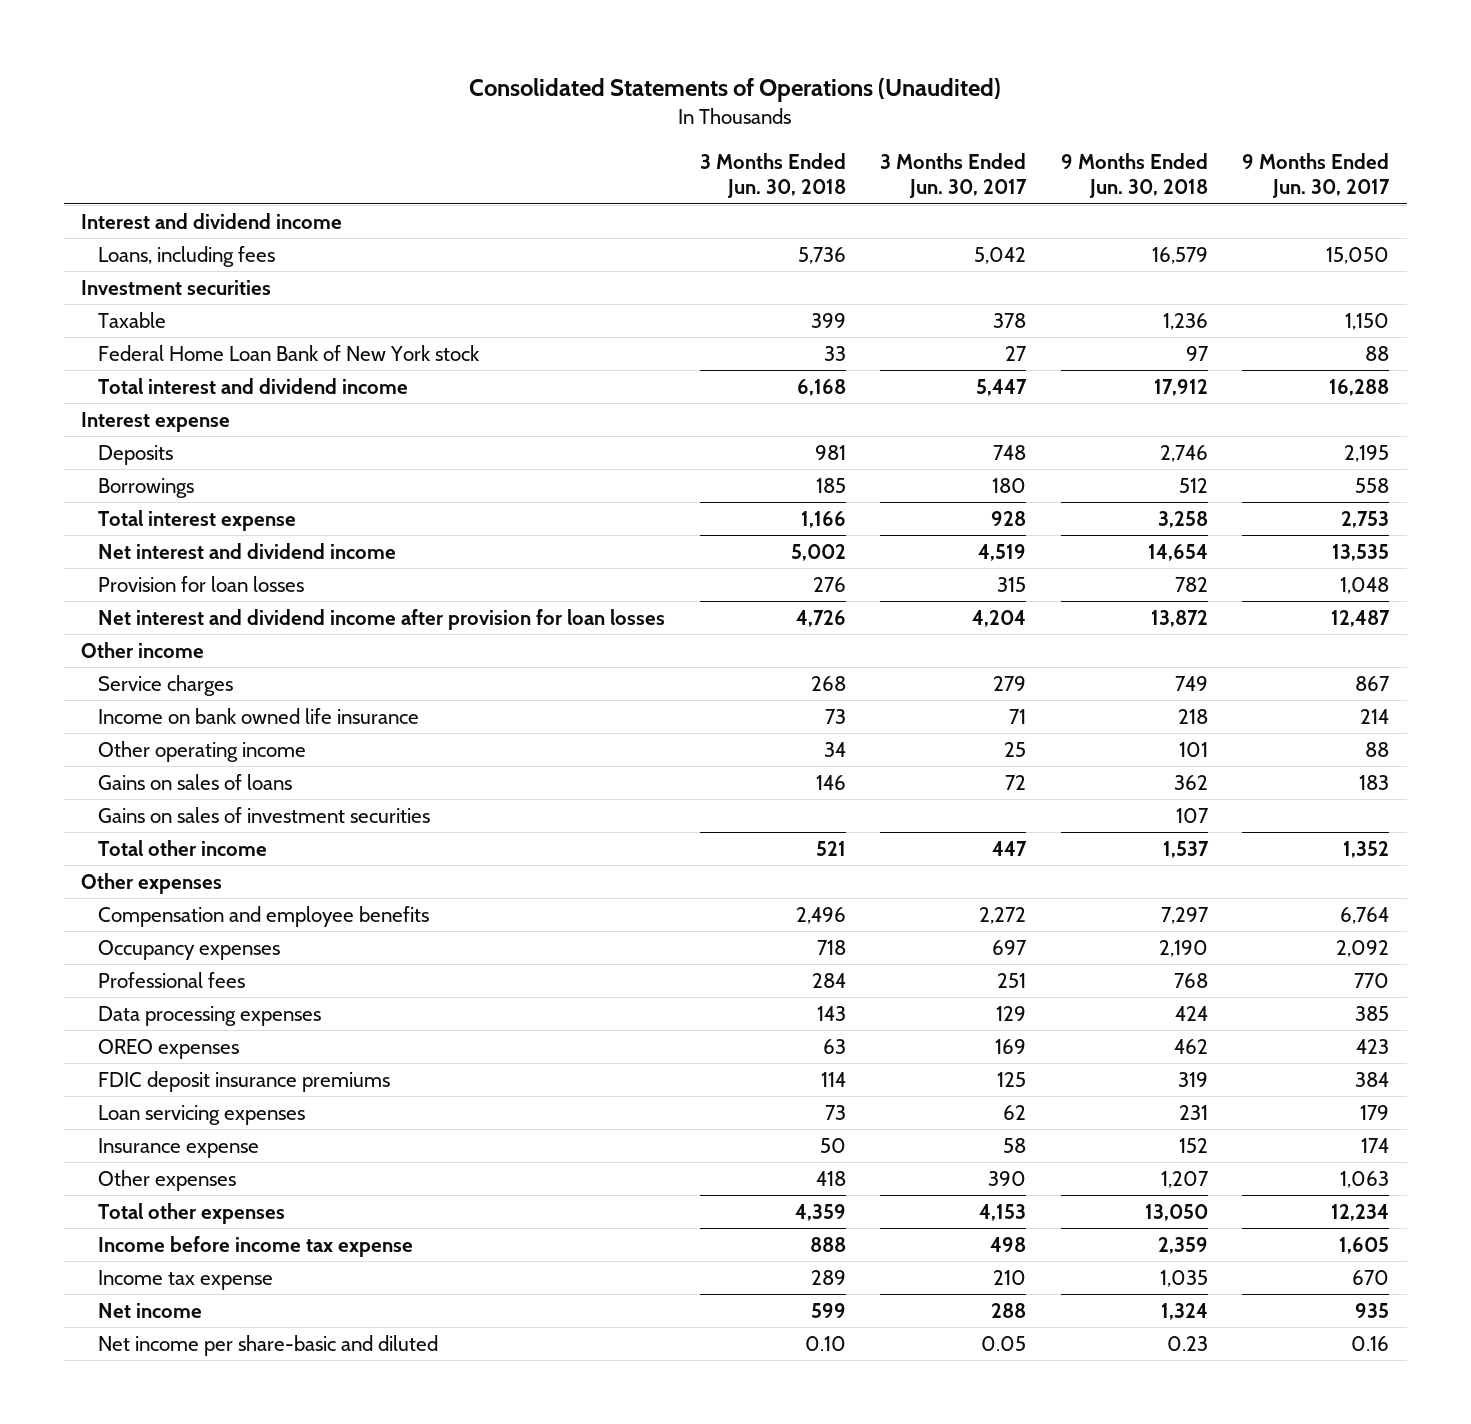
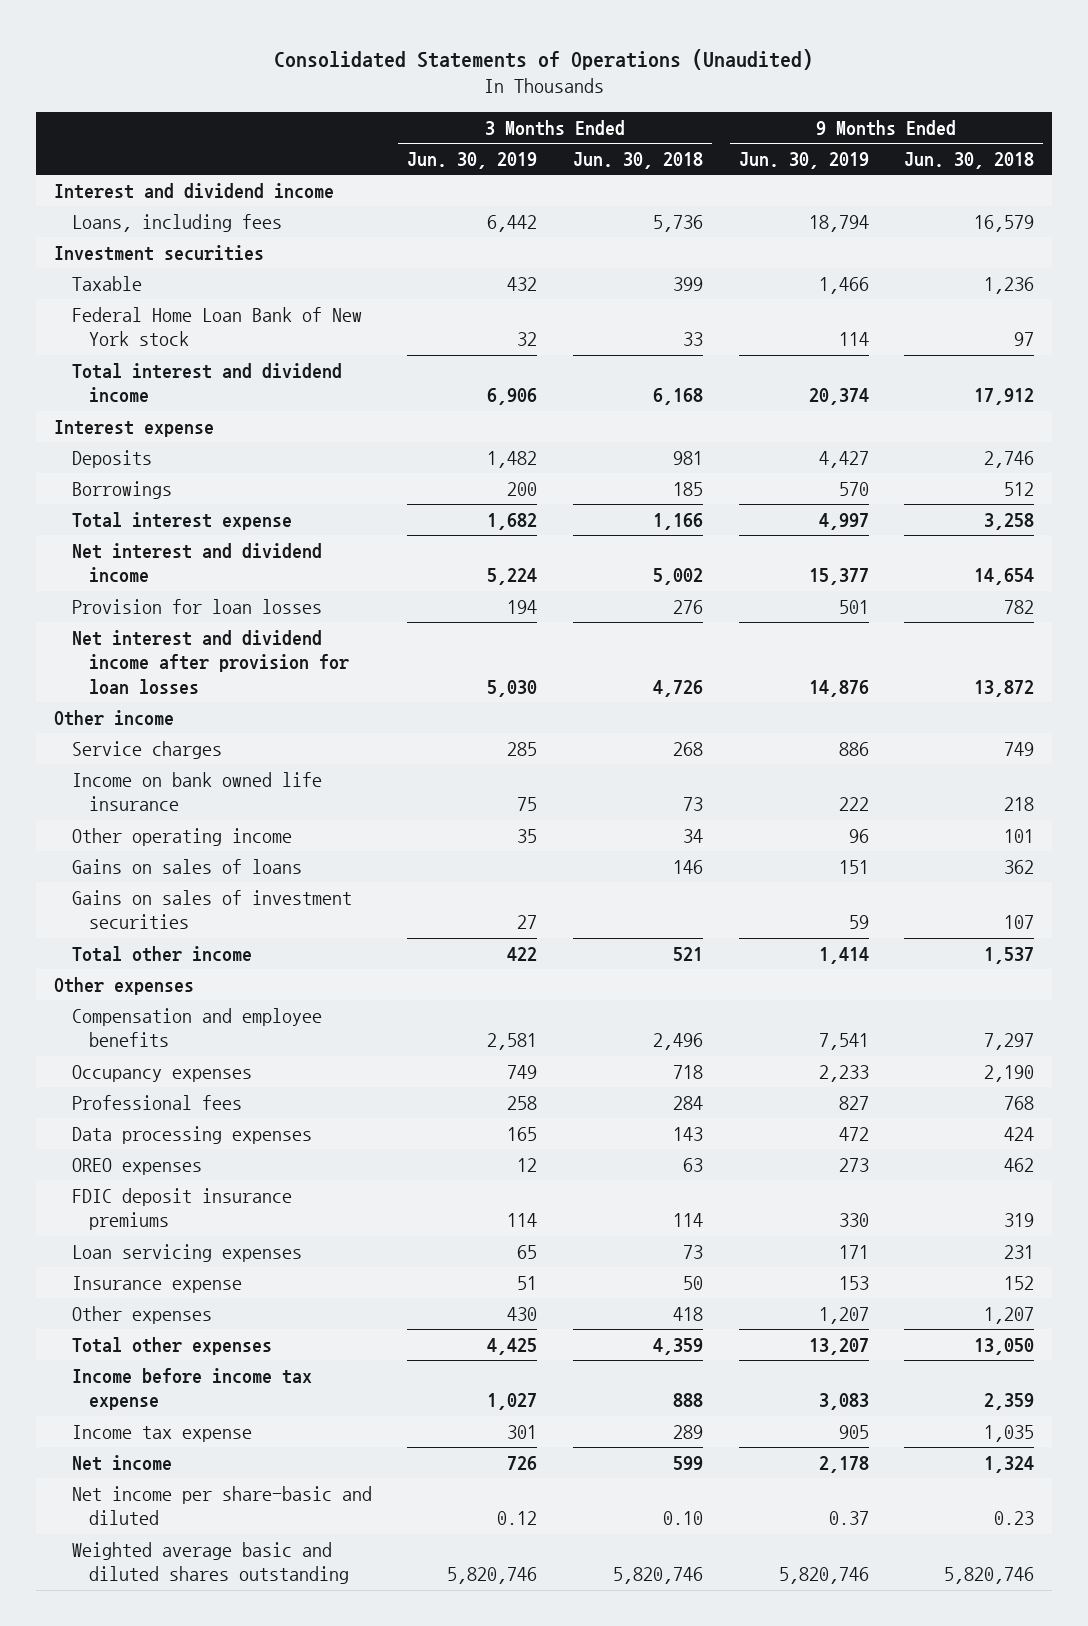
- | 3 Months Ended Jun. 30, 2018 | 3 Months Ended Jun. 30, 2017 | 9 Months Ended Jun. 30, 2018 | 9 Months Ended Jun. 30, 2017
+ | 3 Months Ended Jun. 30, 2019 | 3 Months Ended Jun. 30, 2018 | 9 Months Ended Jun. 30, 2019 | 9 Months Ended Jun. 30, 2018
+ Weighted average basic and diluted shares outstanding | 5,820,746 | 5,820,746 | 5,820,746 | 5,820,746

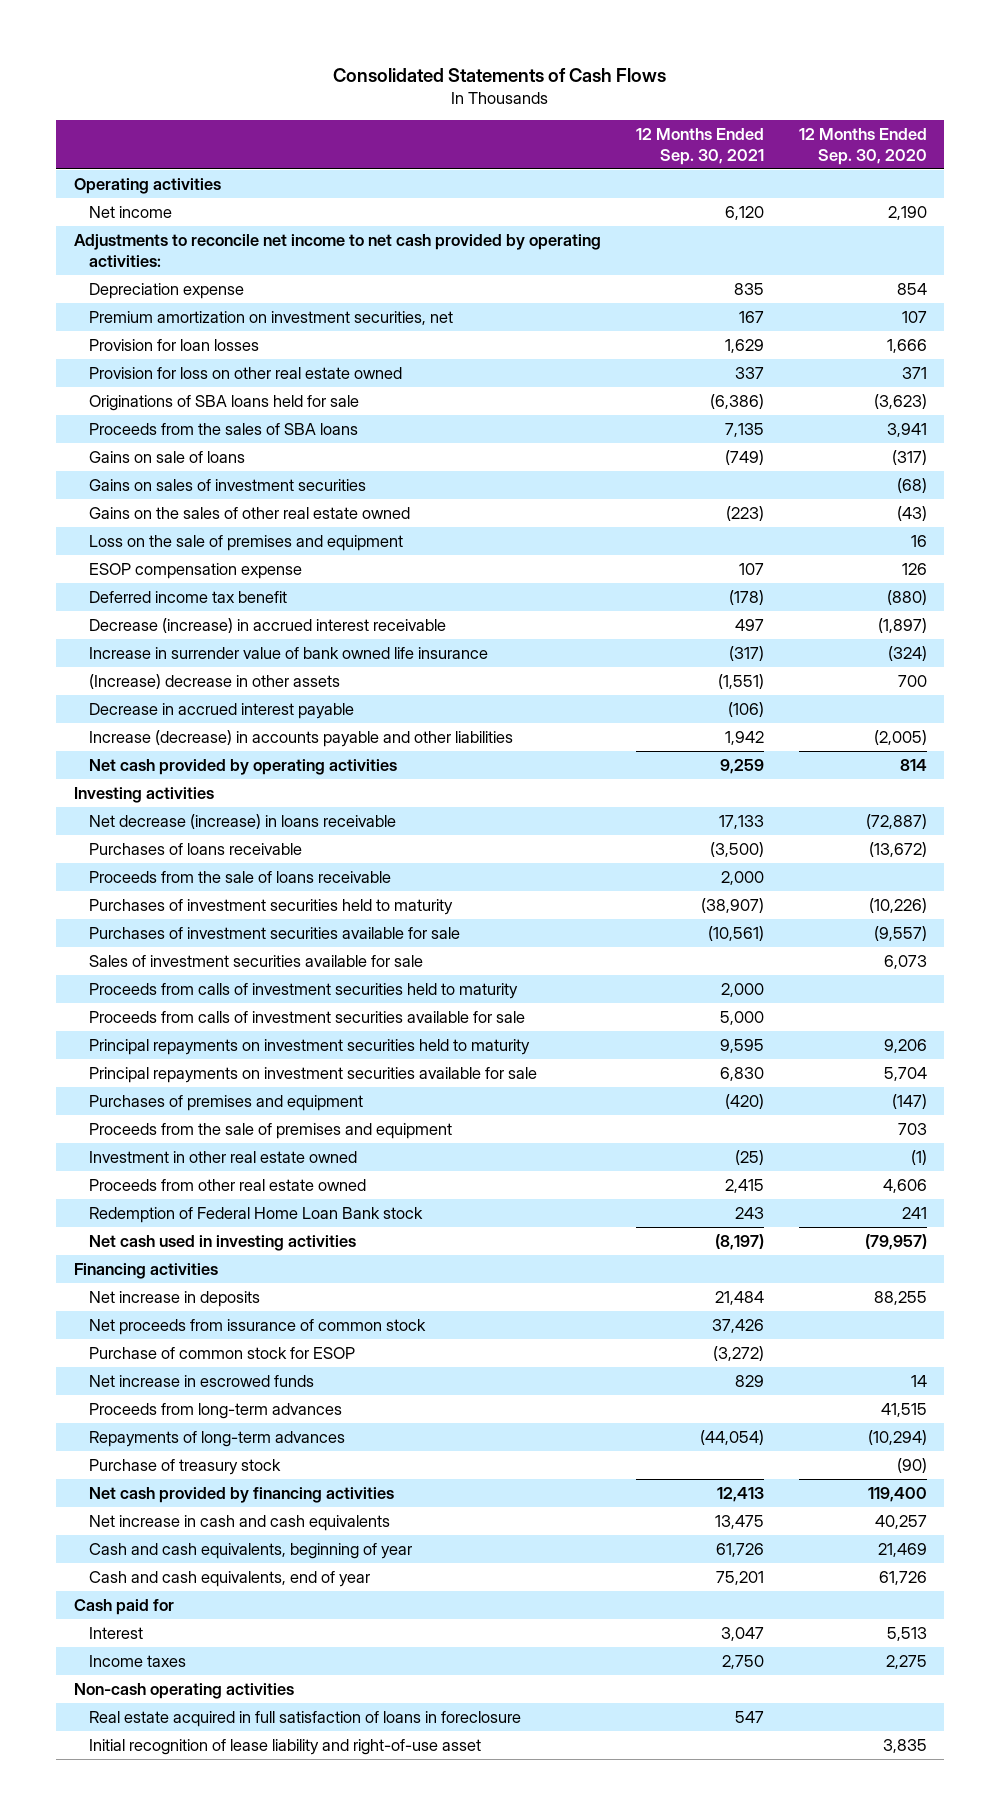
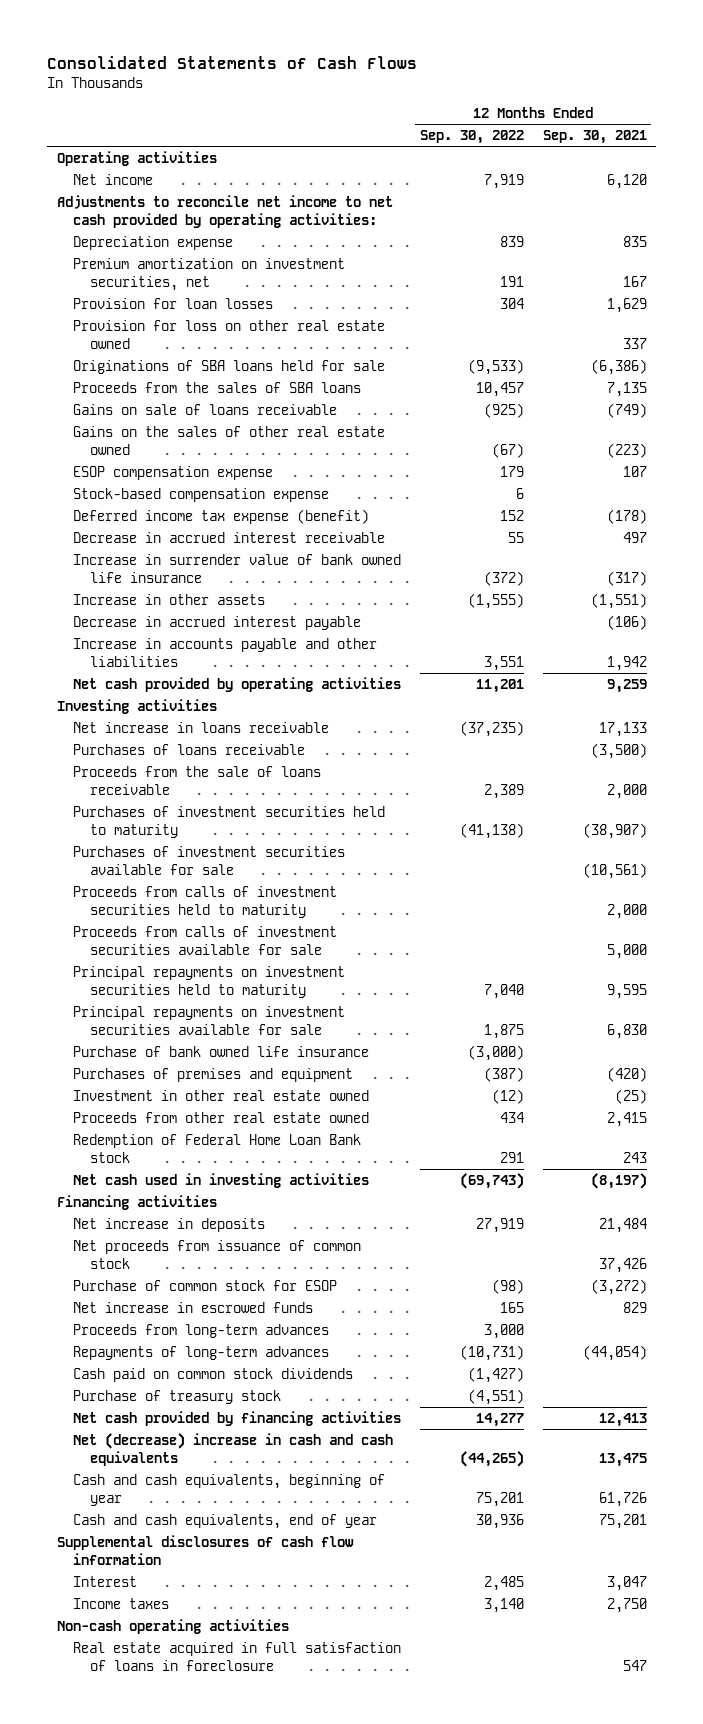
- | 12 Months Ended Sep. 30, 2021 | 12 Months Ended Sep. 30, 2020
+ | 12 Months Ended Sep. 30, 2022 | 12 Months Ended Sep. 30, 2021
- Gains on sale of loans | (749) | (317)
- Gains on sales of investment securities | | (68)
+ Gains on sale of loans receivable | (925) | (749)
- Loss on the sale of premises and equipment | | 16
- Deferred income tax benefit | (178) | (880)
- Decrease (increase) in accrued interest receivable | 497 | (1,897)
+ Stock-based compensation expense | 6 |
+ Deferred income tax expense (benefit) | 152 | (178)
+ Decrease in accrued interest receivable | 55 | 497
- (Increase) decrease in other assets | (1,551) | 700
+ Increase in other assets | (1,555) | (1,551)
- Increase (decrease) in accounts payable and other liabilities | 1,942 | (2,005)
+ Increase in accounts payable and other liabilities | 3,551 | 1,942
- Net decrease (increase) in loans receivable | 17,133 | (72,887)
+ Net increase in loans receivable | (37,235) | 17,133
- Sales of investment securities available for sale | | 6,073
+ Purchase of bank owned life insurance | (3,000) |
- Proceeds from the sale of premises and equipment | | 703
- Net proceeds from issurance of common stock | 37,426 |
+ Net proceeds from issuance of common stock | | 37,426
+ Cash paid on common stock dividends | (1,427) |
- Net increase in cash and cash equivalents | 13,475 | 40,257
+ Net (decrease) increase in cash and cash equivalents | (44,265) | 13,475
- Cash paid for
+ Supplemental disclosures of cash flow information
- Initial recognition of lease liability and right-of-use asset | | 3,835

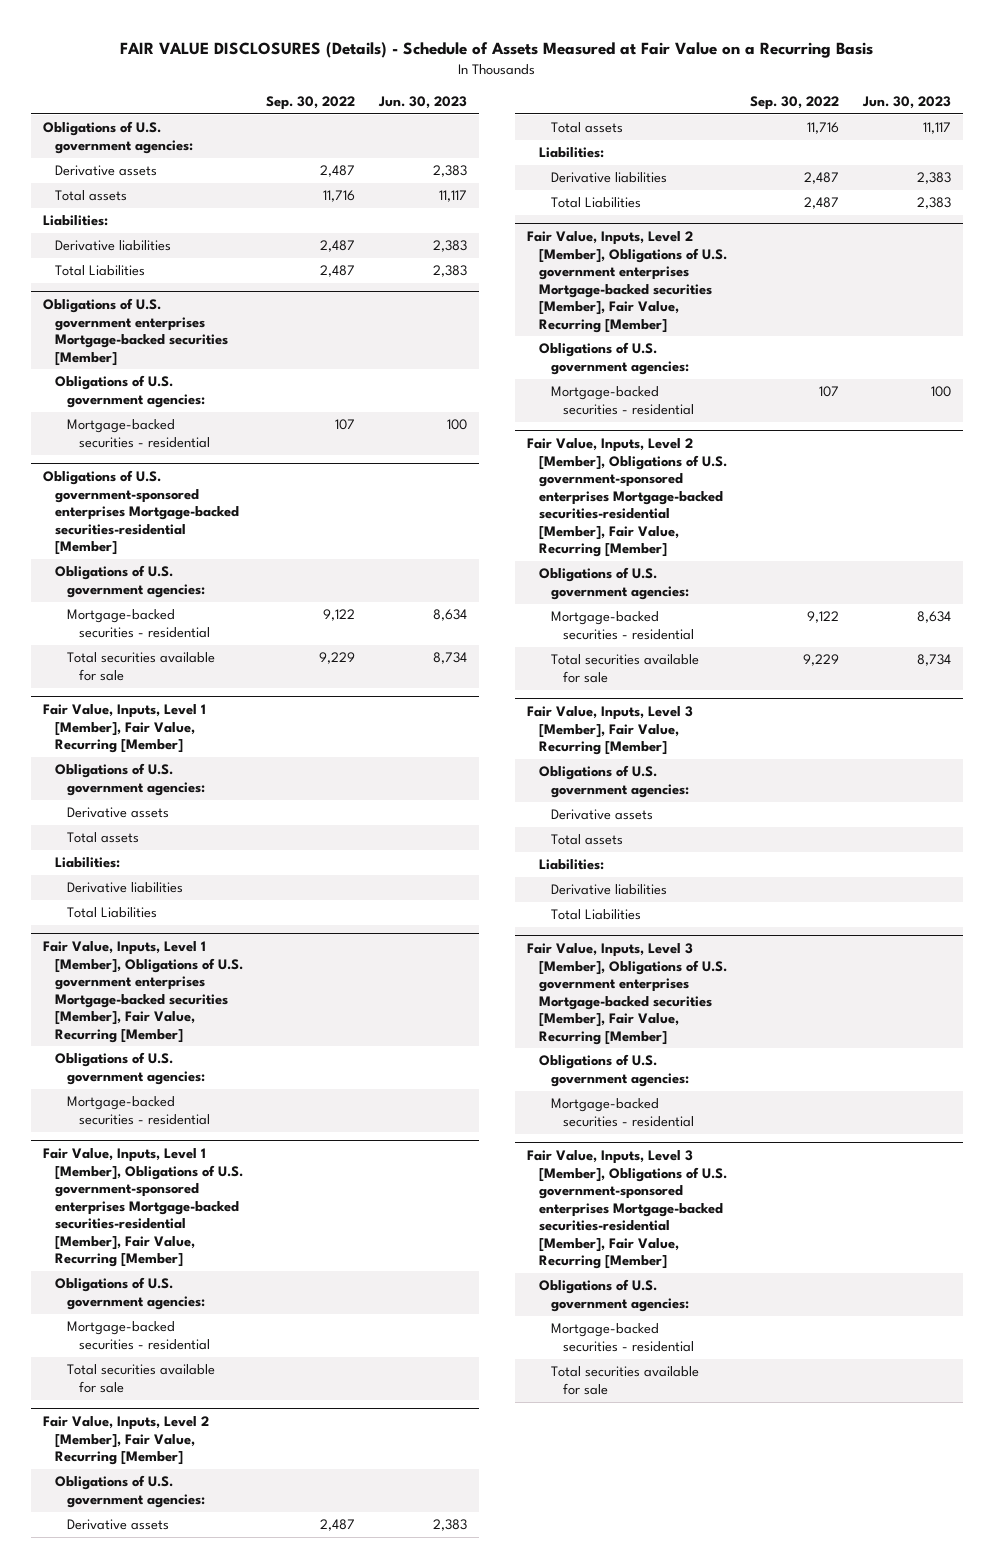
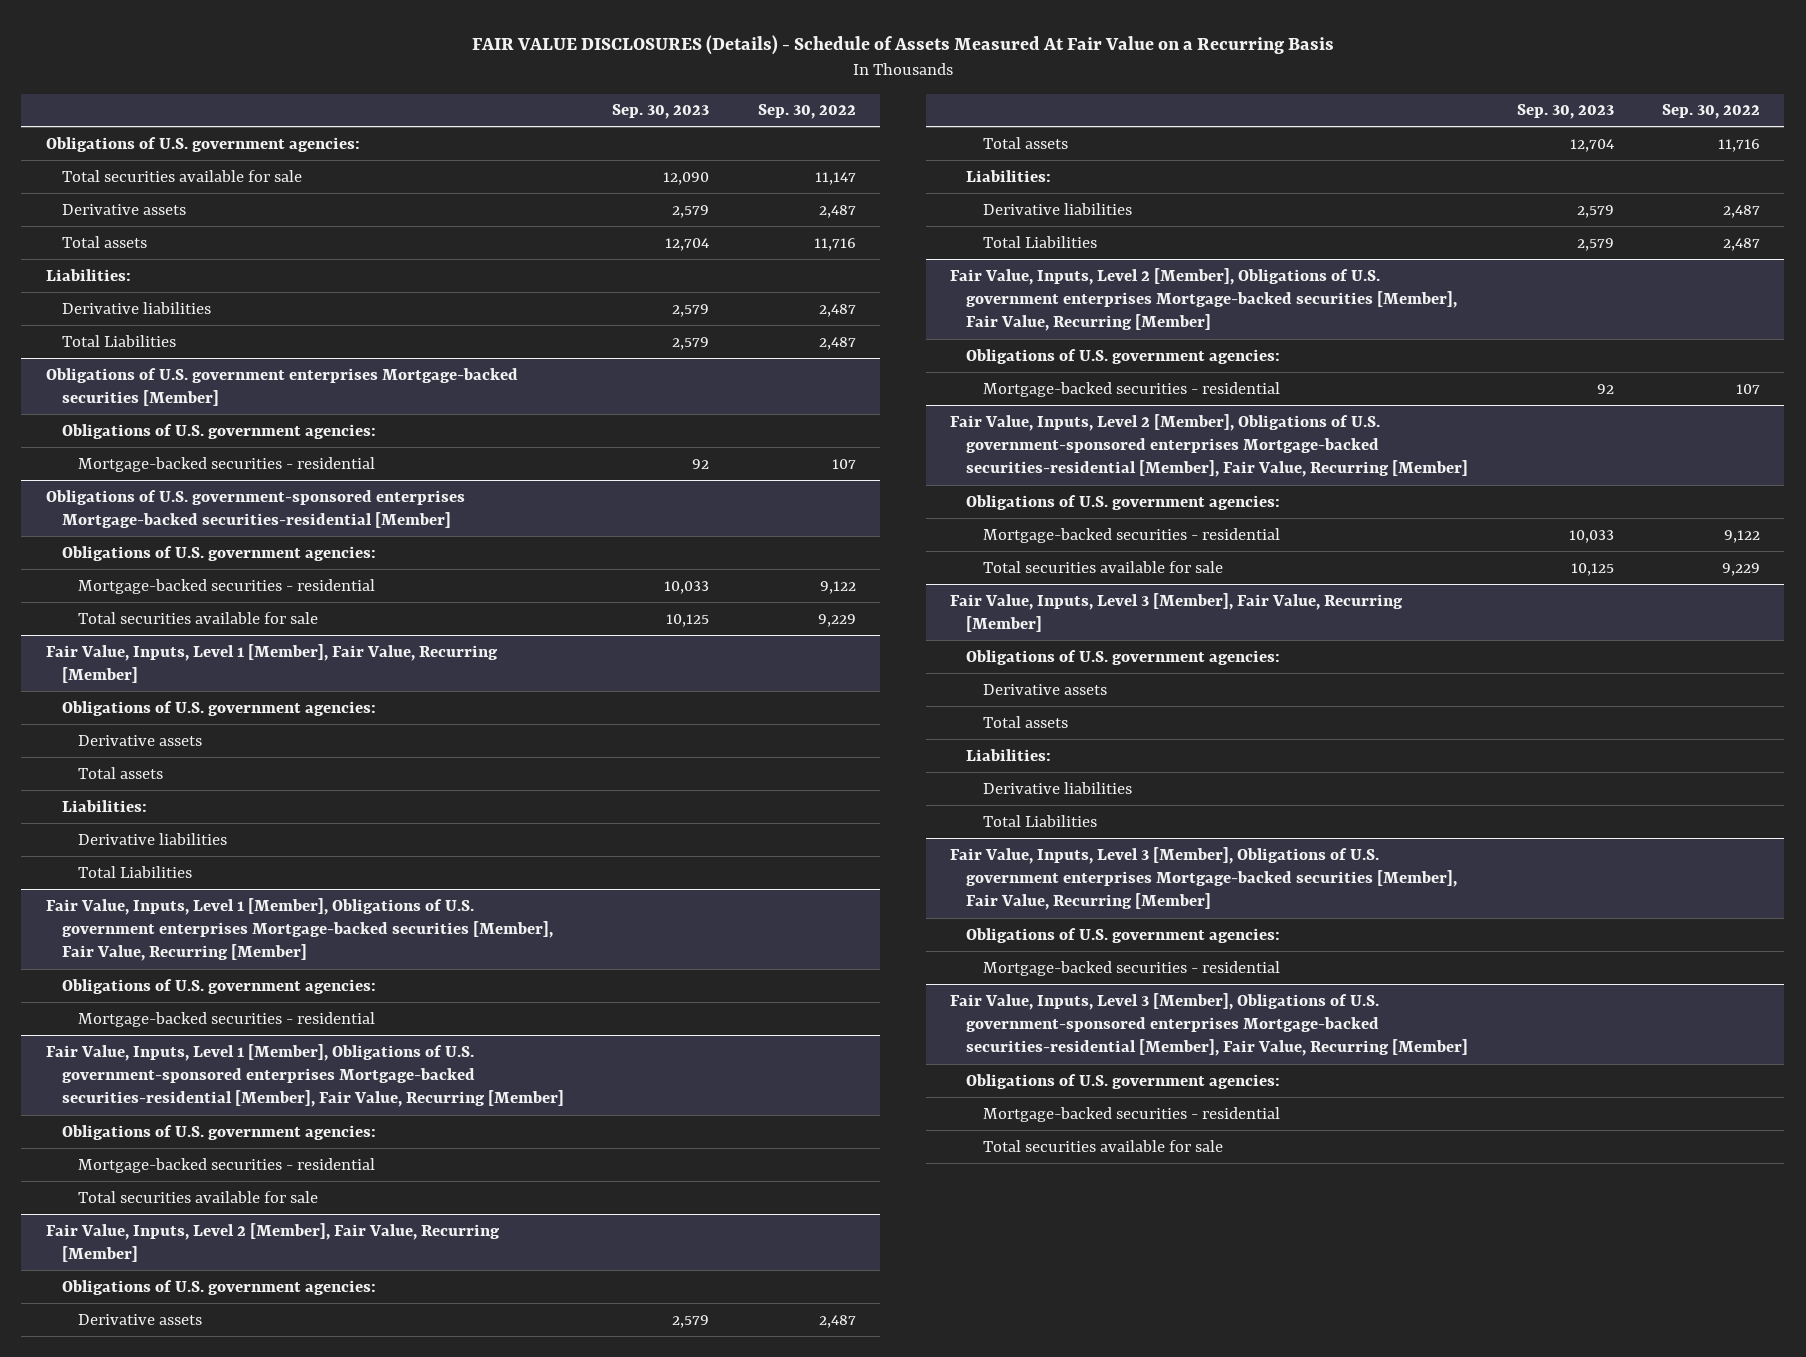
- FAIR VALUE DISCLOSURES (Details) - Schedule of Assets Measured at Fair Value on a Recurring Basis
+ FAIR VALUE DISCLOSURES (Details) - Schedule of Assets Measured At Fair Value on a Recurring Basis
- | Sep. 30, 2022 | Jun. 30, 2023
+ | Sep. 30, 2023 | Sep. 30, 2022
+ Total securities available for sale | 12,090 | 11,147

